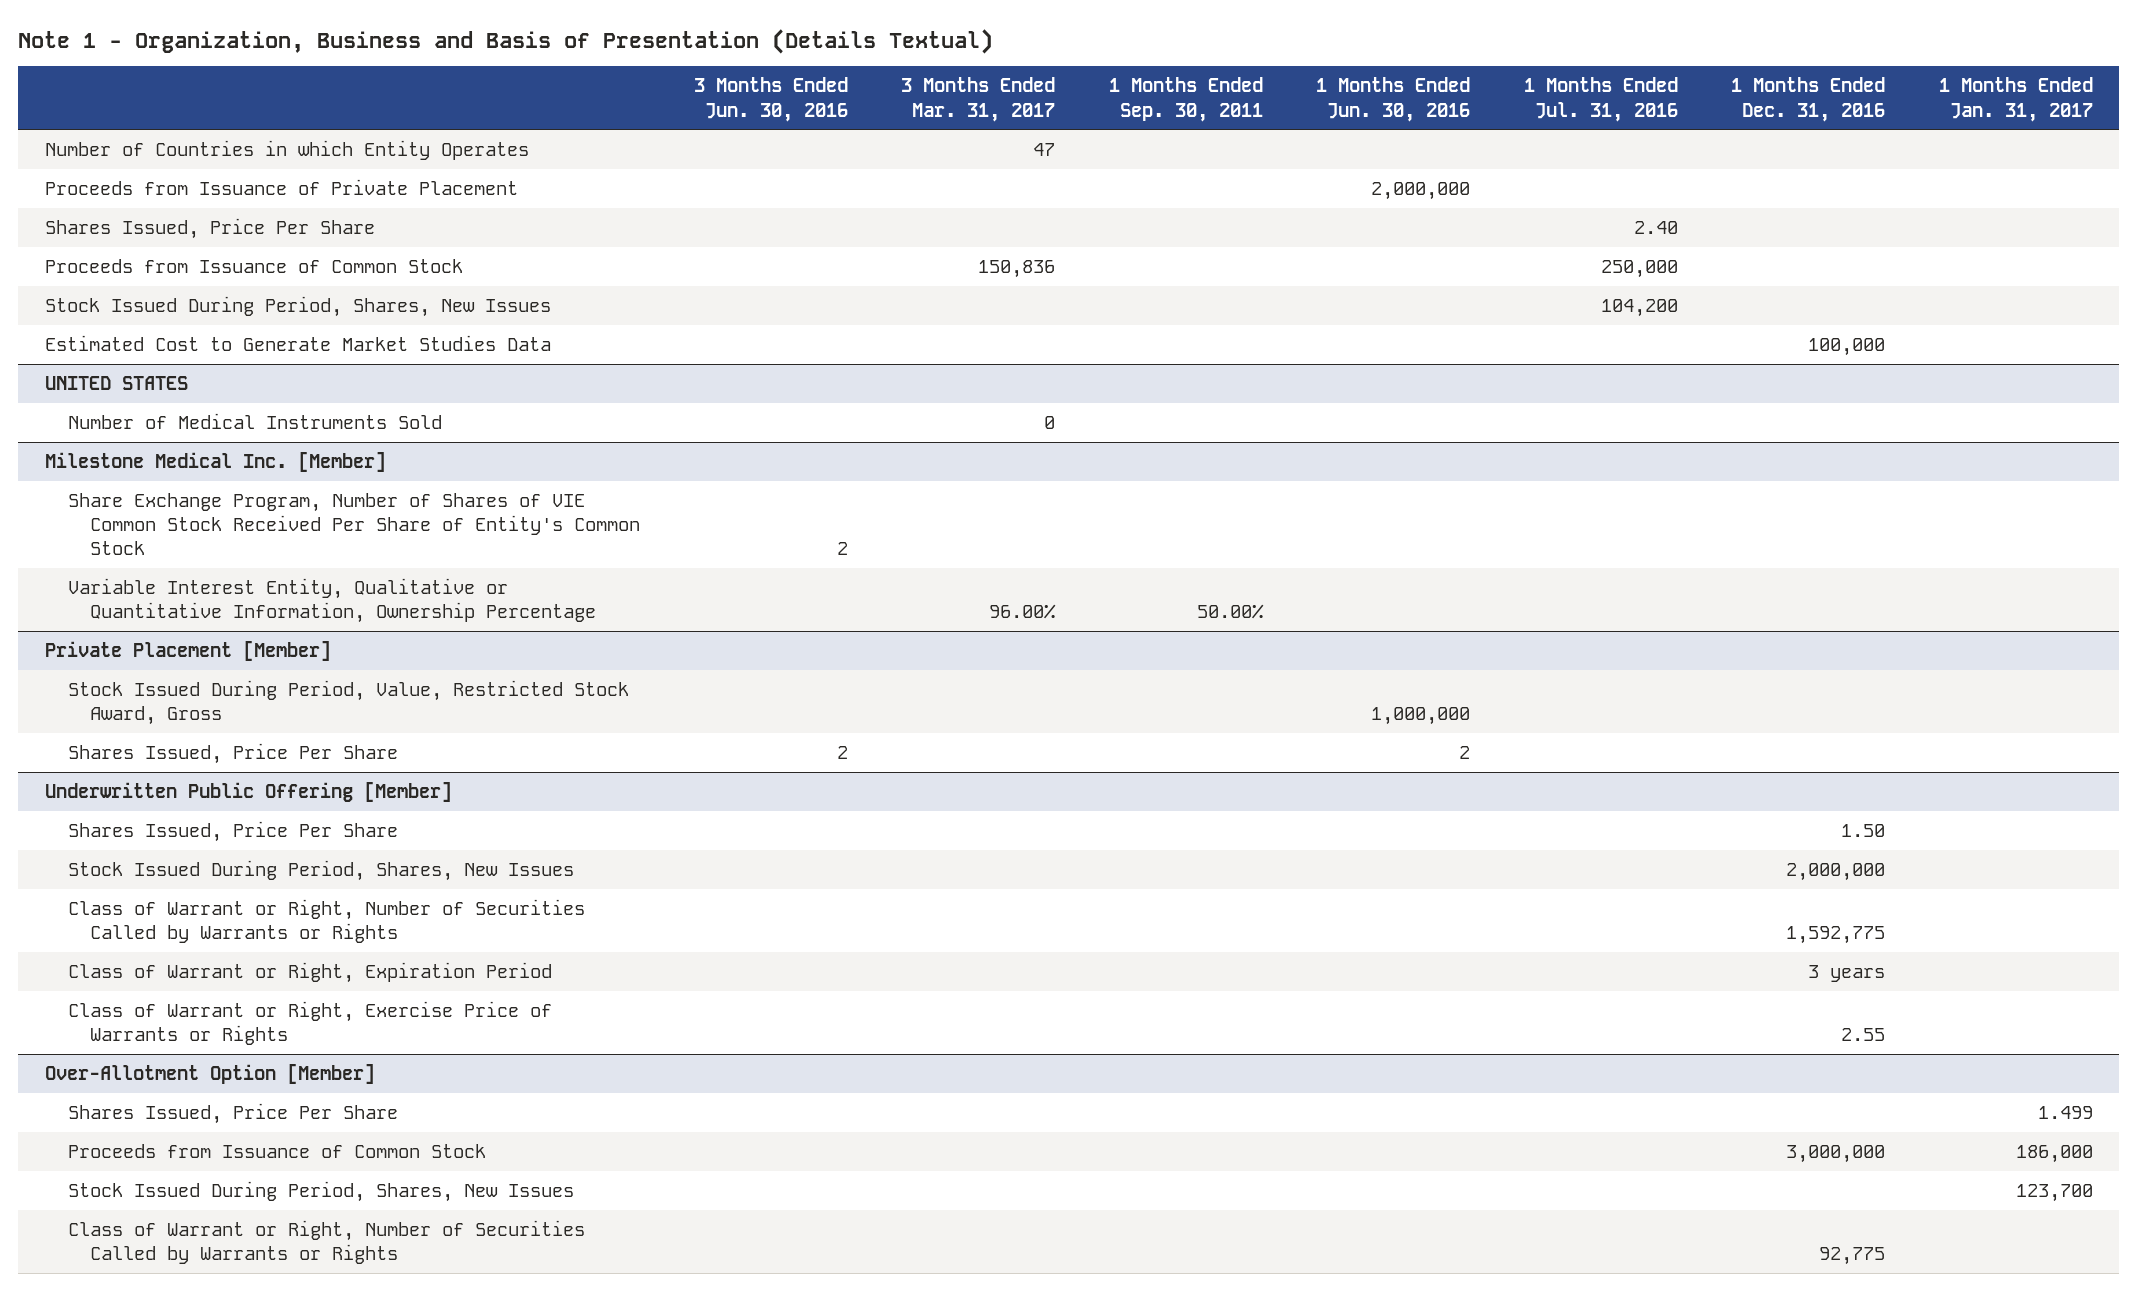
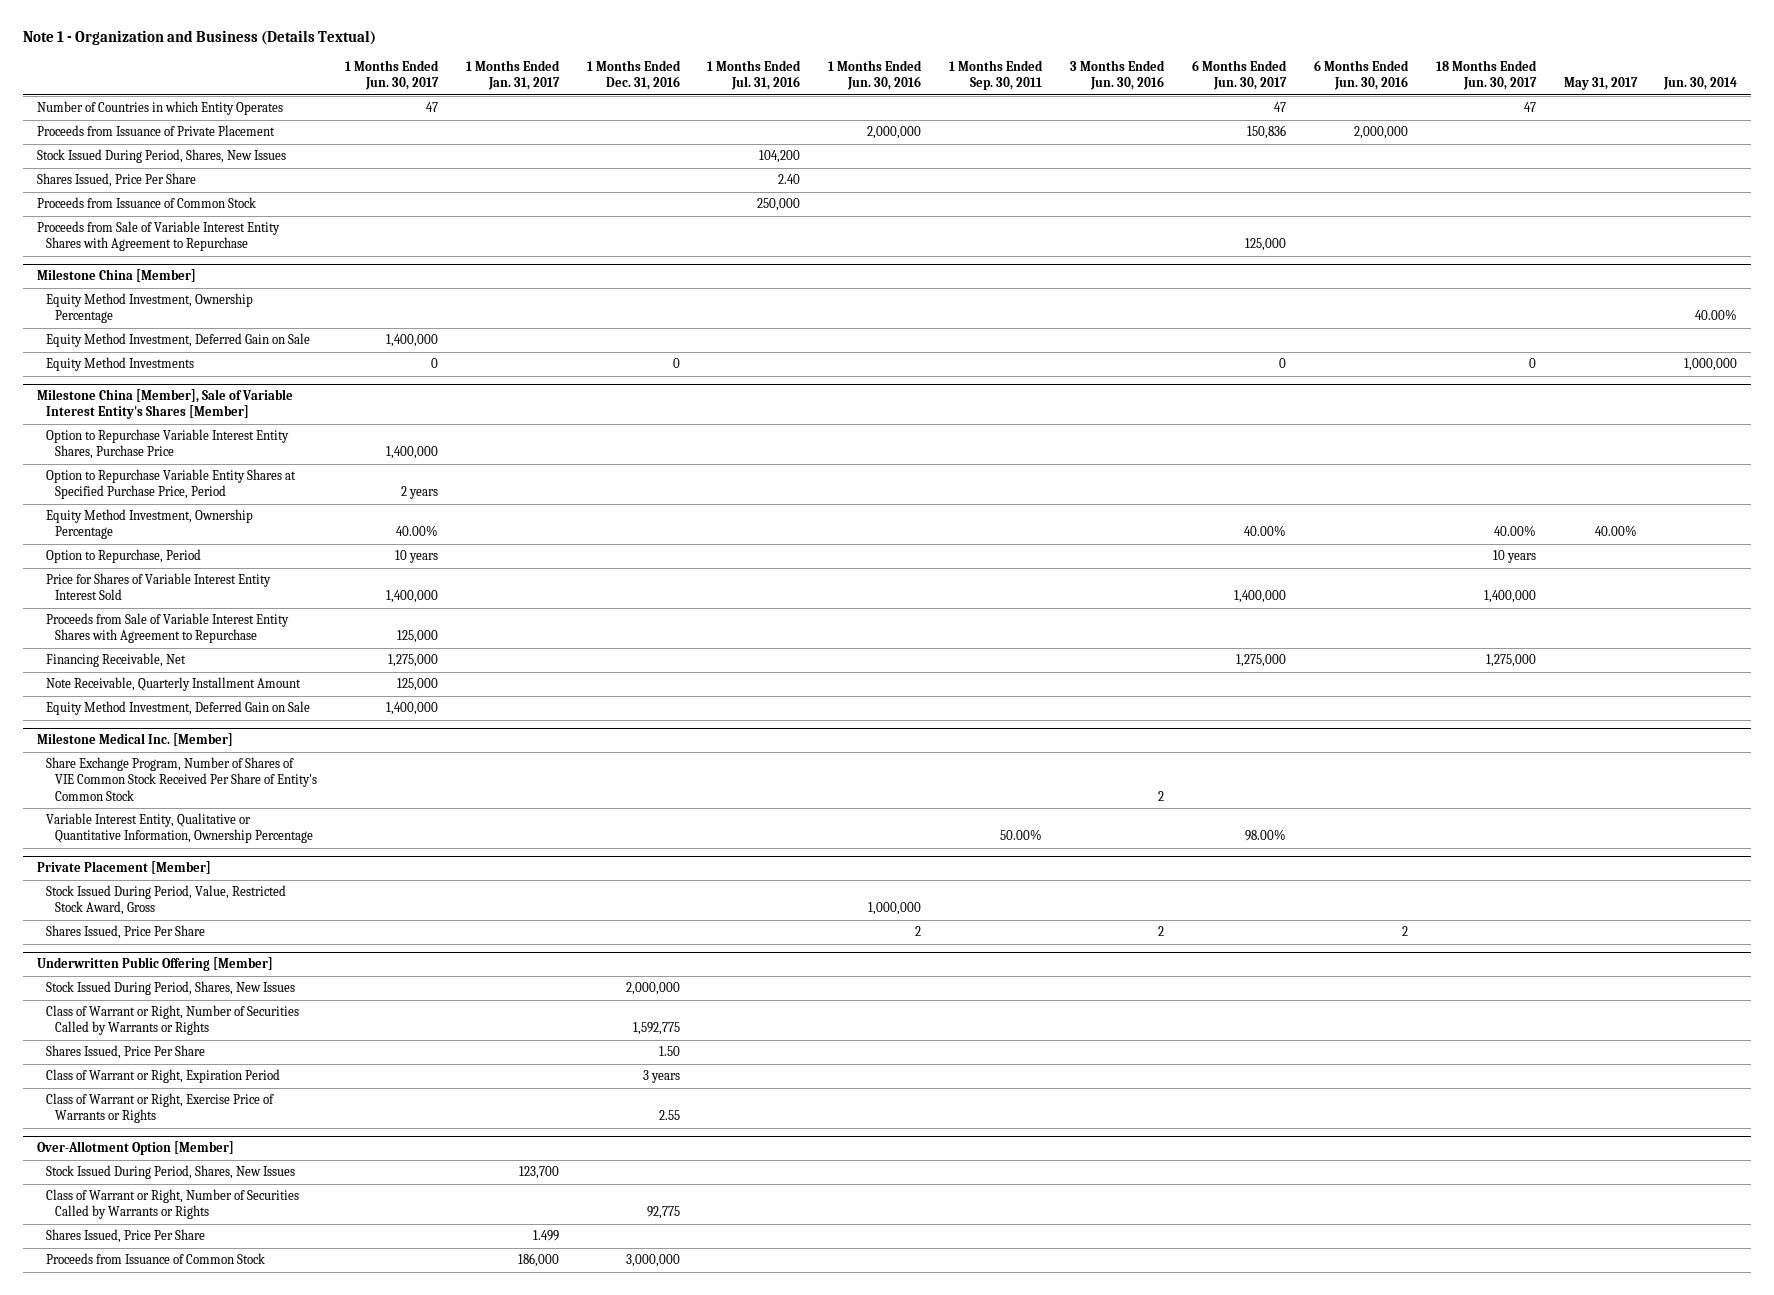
- Note 1 - Organization, Business and Basis of Presentation (Details Textual)
+ Note 1 - Organization and Business (Details Textual)
- | 3 Months Ended Jun. 30, 2016 | 3 Months Ended Mar. 31, 2017 | 1 Months Ended Sep. 30, 2011 | 1 Months Ended Jun. 30, 2016 | 1 Months Ended Jul. 31, 2016 | 1 Months Ended Dec. 31, 2016 | 1 Months Ended Jan. 31, 2017
+ | 1 Months Ended Jun. 30, 2017 | 1 Months Ended Jan. 31, 2017 | 1 Months Ended Dec. 31, 2016 | 1 Months Ended Jul. 31, 2016 | 1 Months Ended Jun. 30, 2016 | 1 Months Ended Sep. 30, 2011 | 3 Months Ended Jun. 30, 2016 | 6 Months Ended Jun. 30, 2017 | 6 Months Ended Jun. 30, 2016 | 18 Months Ended Jun. 30, 2017 | May 31, 2017 | Jun. 30, 2014
moved up: Stock Issued During Period, Shares, New Issues | | | | 104,200 | | | | | | | |
- Estimated Cost to Generate Market Studies Data | | | | | | 100,000 |
- UNITED STATES
- Number of Medical Instruments Sold | | 0 | | | | |
+ Proceeds from Sale of Variable Interest Entity Shares with Agreement to Repurchase | | | | | | | | 125,000 | | | |
+ Milestone China [Member]
+ Equity Method Investment, Ownership Percentage | | | | | | | | | | | | 40.00%
+ Equity Method Investment, Deferred Gain on Sale | 1,400,000 | | | | | | | | | | |
+ Equity Method Investments | 0 | | 0 | | | | | 0 | | 0 | | 1,000,000
+ Milestone China [Member], Sale of Variable Interest Entity's Shares [Member]
+ Option to Repurchase Variable Interest Entity Shares, Purchase Price | 1,400,000 | | | | | | | | | | |
+ Option to Repurchase Variable Entity Shares at Specified Purchase Price, Period | 2 years | | | | | | | | | | |
+ Equity Method Investment, Ownership Percentage | 40.00% | | | | | | | 40.00% | | 40.00% | 40.00% |
+ Option to Repurchase, Period | 10 years | | | | | | | | | 10 years | |
+ Price for Shares of Variable Interest Entity Interest Sold | 1,400,000 | | | | | | | 1,400,000 | | 1,400,000 | |
+ Proceeds from Sale of Variable Interest Entity Shares with Agreement to Repurchase | 125,000 | | | | | | | | | | |
+ Financing Receivable, Net | 1,275,000 | | | | | | | 1,275,000 | | 1,275,000 | |
+ Note Receivable, Quarterly Installment Amount | 125,000 | | | | | | | | | | |
+ Equity Method Investment, Deferred Gain on Sale | 1,400,000 | | | | | | | | | | |
@ Underwritten Public Offering [Member]
moved down: Shares Issued, Price Per Share | | | 1.50 | | | | | | | | |
@ Over-Allotment Option [Member]
moved down: Shares Issued, Price Per Share | | 1.499 | | | | | | | | | |
moved down: Proceeds from Issuance of Common Stock | | 186,000 | 3,000,000 | | | | | | | | |

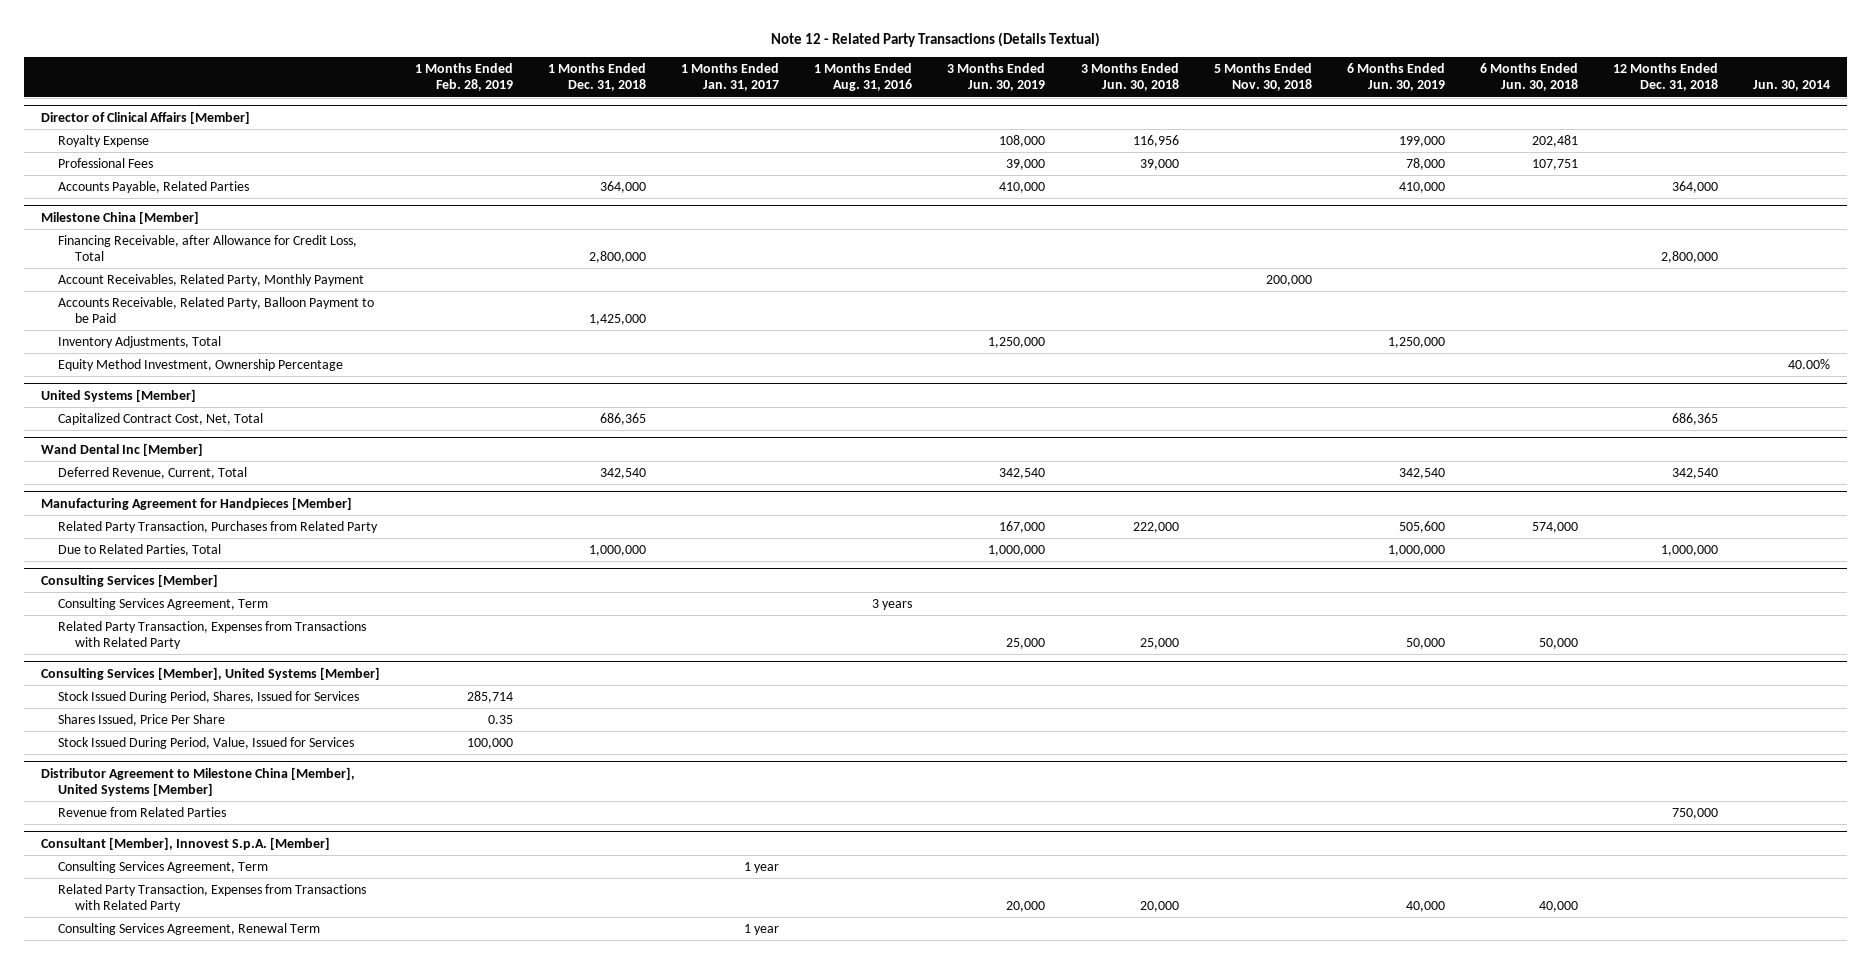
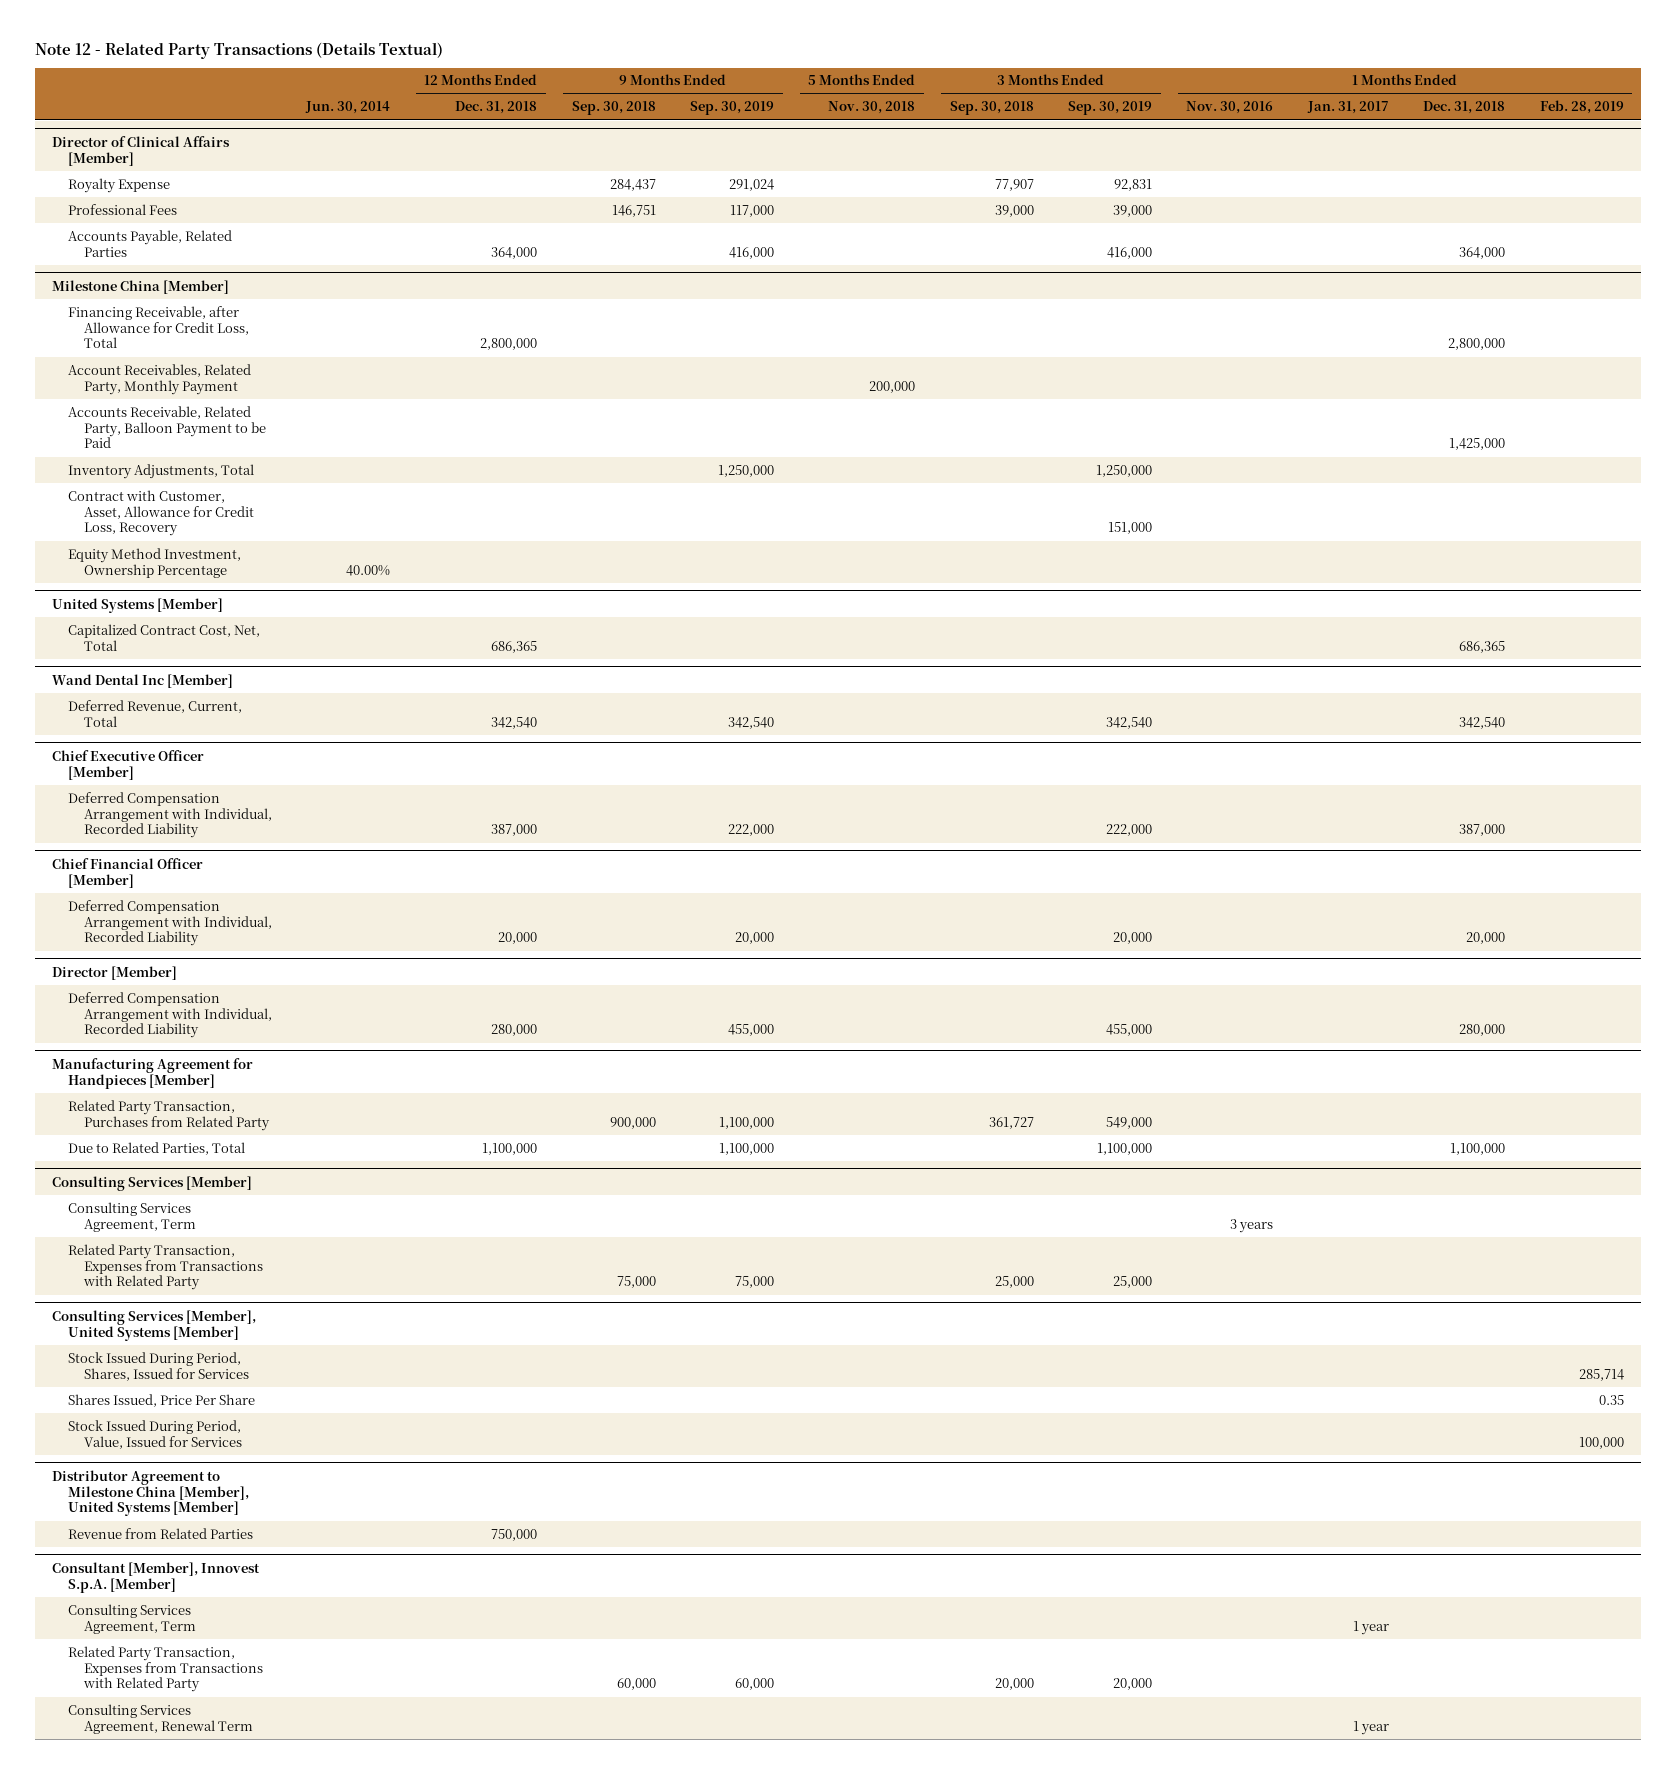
- | 1 Months Ended Feb. 28, 2019 | 1 Months Ended Dec. 31, 2018 | 1 Months Ended Jan. 31, 2017 | 1 Months Ended Aug. 31, 2016 | 3 Months Ended Jun. 30, 2019 | 3 Months Ended Jun. 30, 2018 | 5 Months Ended Nov. 30, 2018 | 6 Months Ended Jun. 30, 2019 | 6 Months Ended Jun. 30, 2018 | 12 Months Ended Dec. 31, 2018 | Jun. 30, 2014
+ | Jun. 30, 2014 | 12 Months Ended Dec. 31, 2018 | 9 Months Ended Sep. 30, 2018 | 9 Months Ended Sep. 30, 2019 | 5 Months Ended Nov. 30, 2018 | 3 Months Ended Sep. 30, 2018 | 3 Months Ended Sep. 30, 2019 | 1 Months Ended Nov. 30, 2016 | 1 Months Ended Jan. 31, 2017 | 1 Months Ended Dec. 31, 2018 | 1 Months Ended Feb. 28, 2019
@ Milestone China [Member]
+ Contract with Customer, Asset, Allowance for Credit Loss, Recovery | | | | | | | 151,000 | | | |
+ Chief Executive Officer [Member]
+ Deferred Compensation Arrangement with Individual, Recorded Liability | | 387,000 | | 222,000 | | | 222,000 | | | 387,000 |
+ Chief Financial Officer [Member]
+ Deferred Compensation Arrangement with Individual, Recorded Liability | | 20,000 | | 20,000 | | | 20,000 | | | 20,000 |
+ Director [Member]
+ Deferred Compensation Arrangement with Individual, Recorded Liability | | 280,000 | | 455,000 | | | 455,000 | | | 280,000 |
@ Manufacturing Agreement for Handpieces [Member]
- Due to Related Parties, Total | | 1,000,000 | | | 1,000,000 | | | 1,000,000 | | 1,000,000 |
+ Due to Related Parties, Total | | 1,100,000 | | 1,100,000 | | | 1,100,000 | | | 1,100,000 |

